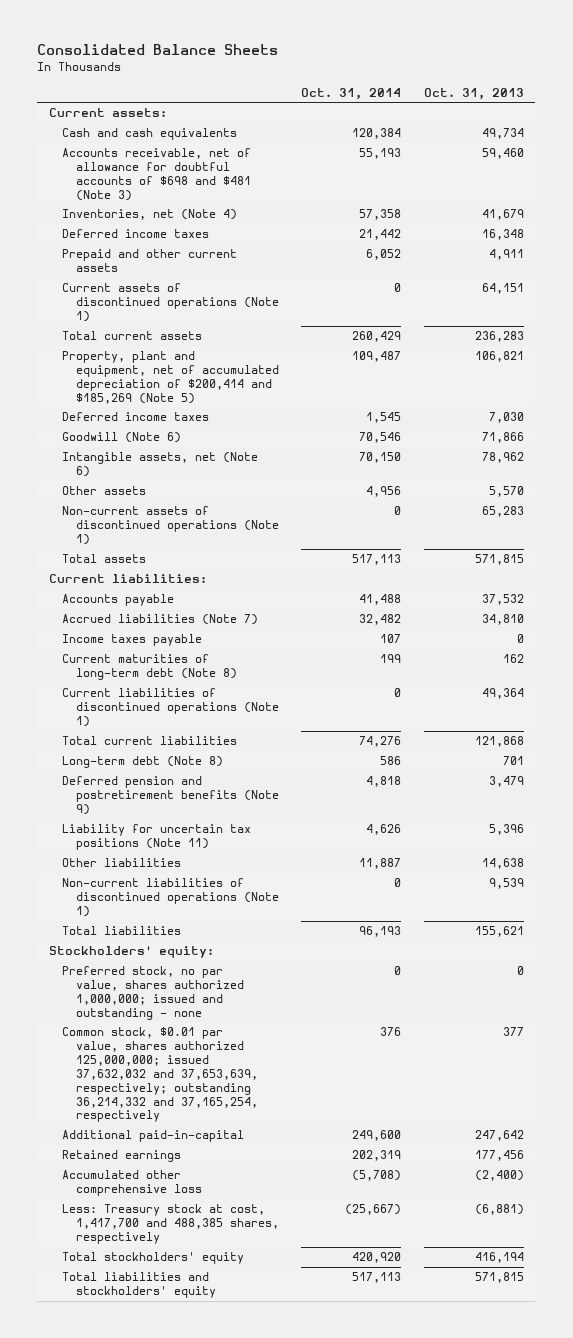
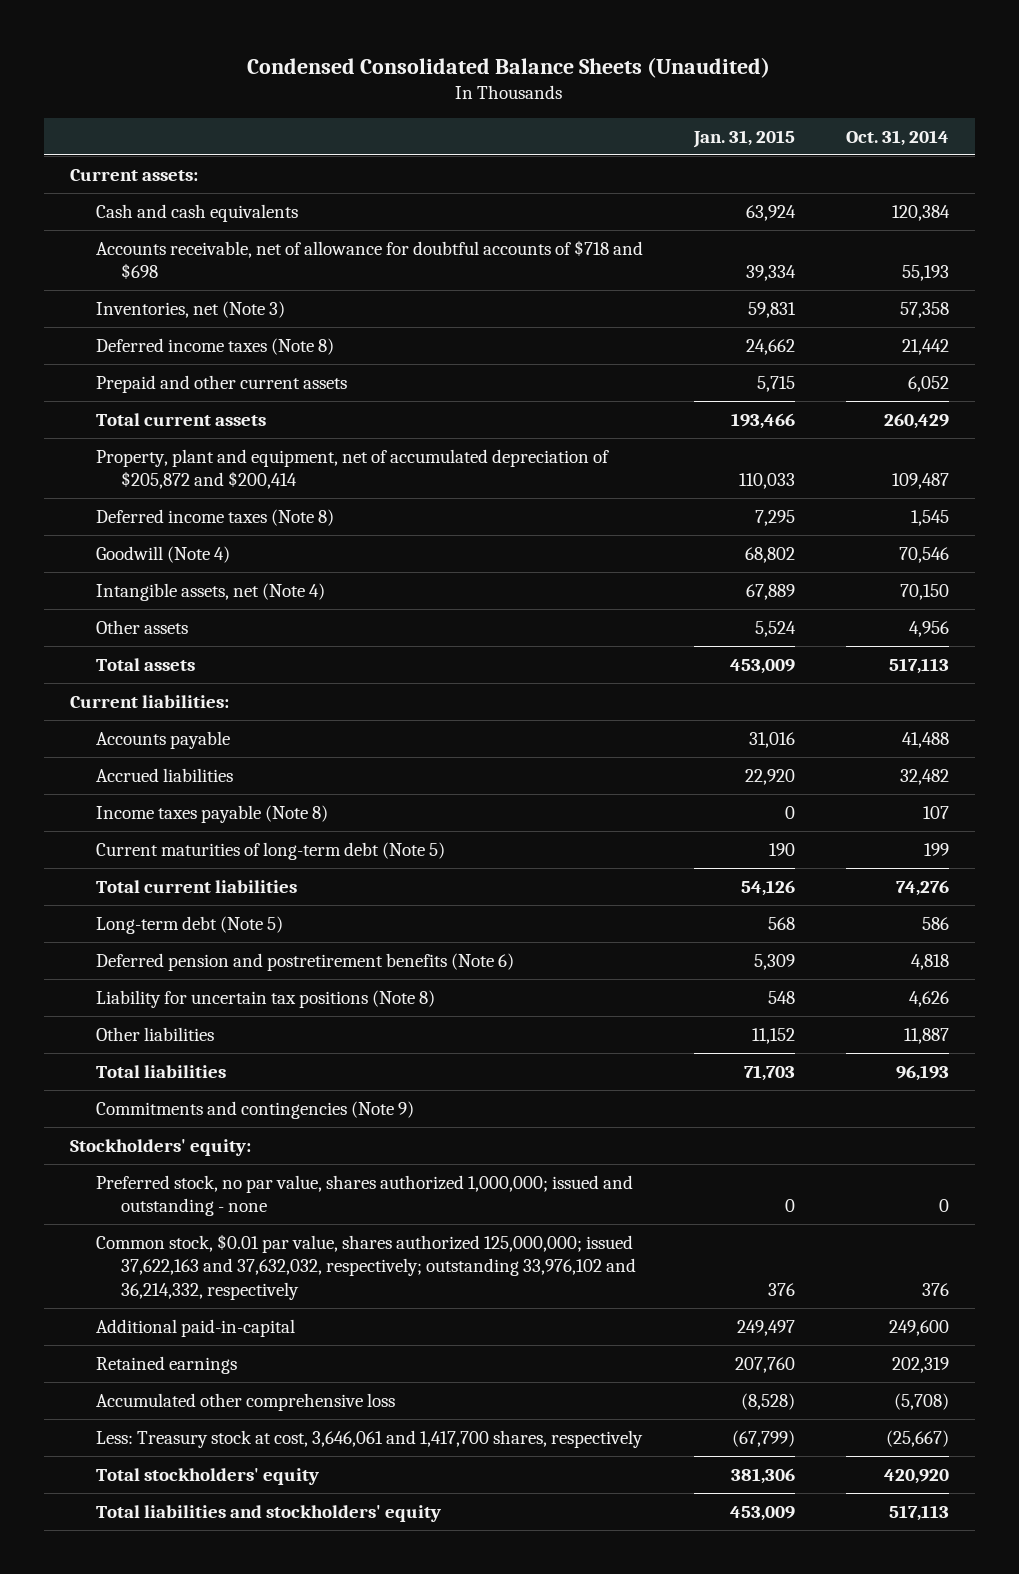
- Consolidated Balance Sheets
+ Condensed Consolidated Balance Sheets (Unaudited)
- | Oct. 31, 2014 | Oct. 31, 2013
+ | Jan. 31, 2015 | Oct. 31, 2014
- Accounts receivable, net of allowance for doubtful accounts of $698 and $481 (Note 3) | 55,193 | 59,460
- Inventories, net (Note 4) | 57,358 | 41,679
- Deferred income taxes | 21,442 | 16,348
+ Accounts receivable, net of allowance for doubtful accounts of $718 and $698 | 39,334 | 55,193
+ Inventories, net (Note 3) | 59,831 | 57,358
+ Deferred income taxes (Note 8) | 24,662 | 21,442
- Current assets of discontinued operations (Note 1) | 0 | 64,151
- Property, plant and equipment, net of accumulated depreciation of $200,414 and $185,269 (Note 5) | 109,487 | 106,821
- Deferred income taxes | 1,545 | 7,030
- Goodwill (Note 6) | 70,546 | 71,866
- Intangible assets, net (Note 6) | 70,150 | 78,962
+ Property, plant and equipment, net of accumulated depreciation of $205,872 and $200,414 | 110,033 | 109,487
+ Deferred income taxes (Note 8) | 7,295 | 1,545
+ Goodwill (Note 4) | 68,802 | 70,546
+ Intangible assets, net (Note 4) | 67,889 | 70,150
- Non-current assets of discontinued operations (Note 1) | 0 | 65,283
- Accrued liabilities (Note 7) | 32,482 | 34,810
- Income taxes payable | 107 | 0
- Current maturities of long-term debt (Note 8) | 199 | 162
- Current liabilities of discontinued operations (Note 1) | 0 | 49,364
+ Accrued liabilities | 22,920 | 32,482
+ Income taxes payable (Note 8) | 0 | 107
+ Current maturities of long-term debt (Note 5) | 190 | 199
- Long-term debt (Note 8) | 586 | 701
- Deferred pension and postretirement benefits (Note 9) | 4,818 | 3,479
- Liability for uncertain tax positions (Note 11) | 4,626 | 5,396
+ Long-term debt (Note 5) | 568 | 586
+ Deferred pension and postretirement benefits (Note 6) | 5,309 | 4,818
+ Liability for uncertain tax positions (Note 8) | 548 | 4,626
- Non-current liabilities of discontinued operations (Note 1) | 0 | 9,539
+ Commitments and contingencies (Note 9)
- Common stock, $0.01 par value, shares authorized 125,000,000; issued 37,632,032 and 37,653,639, respectively; outstanding 36,214,332 and 37,165,254, respectively | 376 | 377
+ Common stock, $0.01 par value, shares authorized 125,000,000; issued 37,622,163 and 37,632,032, respectively; outstanding 33,976,102 and 36,214,332, respectively | 376 | 376
- Less: Treasury stock at cost, 1,417,700 and 488,385 shares, respectively | (25,667) | (6,881)
+ Less: Treasury stock at cost, 3,646,061 and 1,417,700 shares, respectively | (67,799) | (25,667)

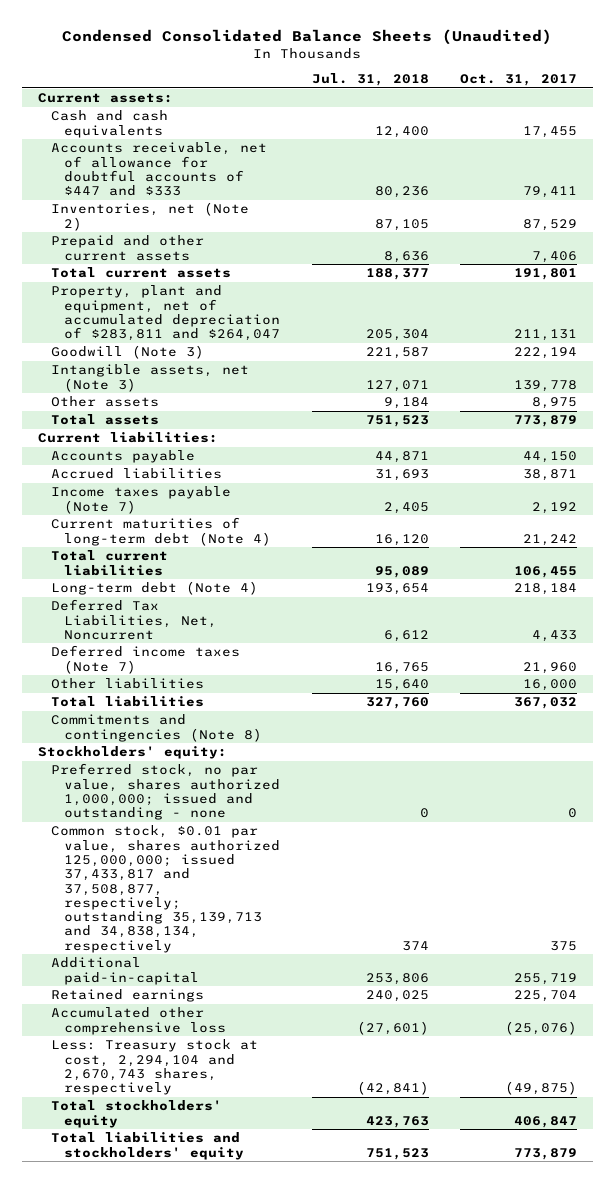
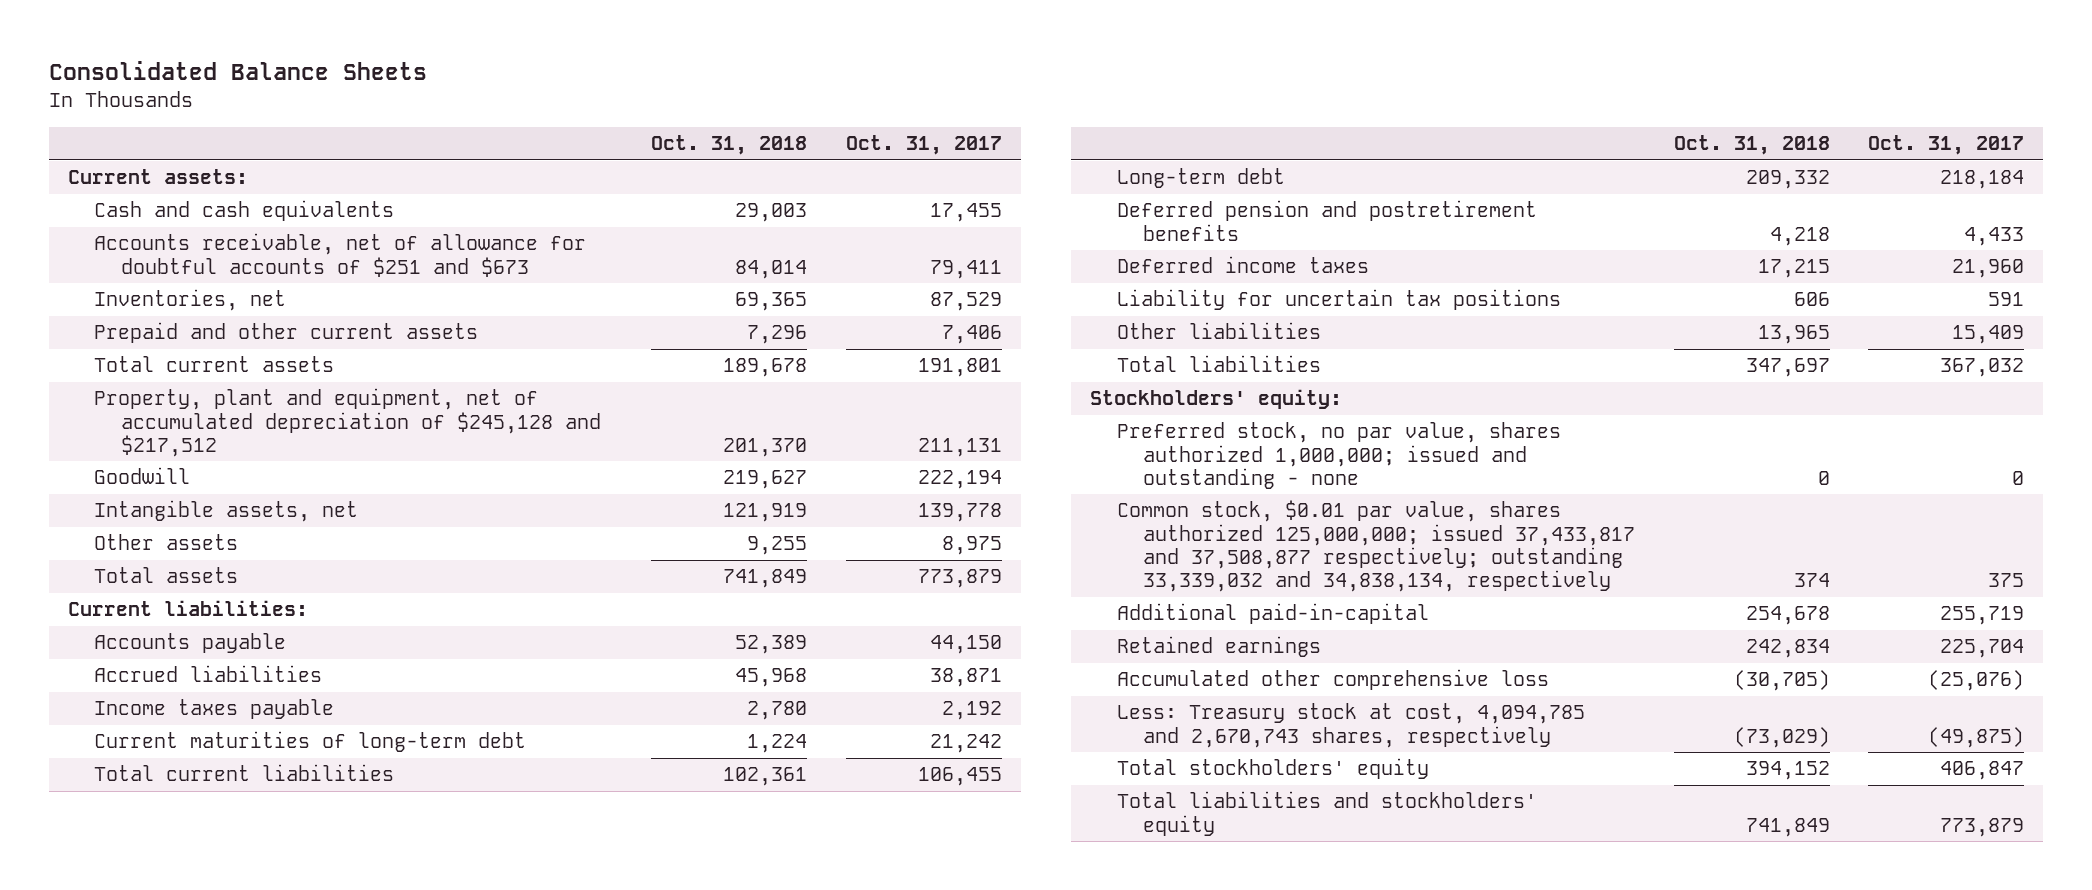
- Condensed Consolidated Balance Sheets (Unaudited)
+ Consolidated Balance Sheets
- | Jul. 31, 2018 | Oct. 31, 2017
+ | Oct. 31, 2018 | Oct. 31, 2017
- Accounts receivable, net of allowance for doubtful accounts of $447 and $333 | 80,236 | 79,411
- Inventories, net (Note 2) | 87,105 | 87,529
+ Accounts receivable, net of allowance for doubtful accounts of $251 and $673 | 84,014 | 79,411
+ Inventories, net | 69,365 | 87,529
- Property, plant and equipment, net of accumulated depreciation of $283,811 and $264,047 | 205,304 | 211,131
- Goodwill (Note 3) | 221,587 | 222,194
- Intangible assets, net (Note 3) | 127,071 | 139,778
+ Property, plant and equipment, net of accumulated depreciation of $245,128 and $217,512 | 201,370 | 211,131
+ Goodwill | 219,627 | 222,194
+ Intangible assets, net | 121,919 | 139,778
- Income taxes payable (Note 7) | 2,405 | 2,192
- Current maturities of long-term debt (Note 4) | 16,120 | 21,242
+ Income taxes payable | 2,780 | 2,192
+ Current maturities of long-term debt | 1,224 | 21,242
- Long-term debt (Note 4) | 193,654 | 218,184
- Deferred Tax Liabilities, Net, Noncurrent | 6,612 | 4,433
- Deferred income taxes (Note 7) | 16,765 | 21,960
- Other liabilities | 15,640 | 16,000
+ Long-term debt | 209,332 | 218,184
+ Deferred pension and postretirement benefits | 4,218 | 4,433
+ Deferred income taxes | 17,215 | 21,960
+ Liability for uncertain tax positions | 606 | 591
+ Other liabilities | 13,965 | 15,409
- Commitments and contingencies (Note 8)
- Common stock, $0.01 par value, shares authorized 125,000,000; issued 37,433,817 and 37,508,877, respectively; outstanding 35,139,713 and 34,838,134, respectively | 374 | 375
+ Common stock, $0.01 par value, shares authorized 125,000,000; issued 37,433,817 and 37,508,877 respectively; outstanding 33,339,032 and 34,838,134, respectively | 374 | 375
- Less: Treasury stock at cost, 2,294,104 and 2,670,743 shares, respectively | (42,841) | (49,875)
+ Less: Treasury stock at cost, 4,094,785 and 2,670,743 shares, respectively | (73,029) | (49,875)

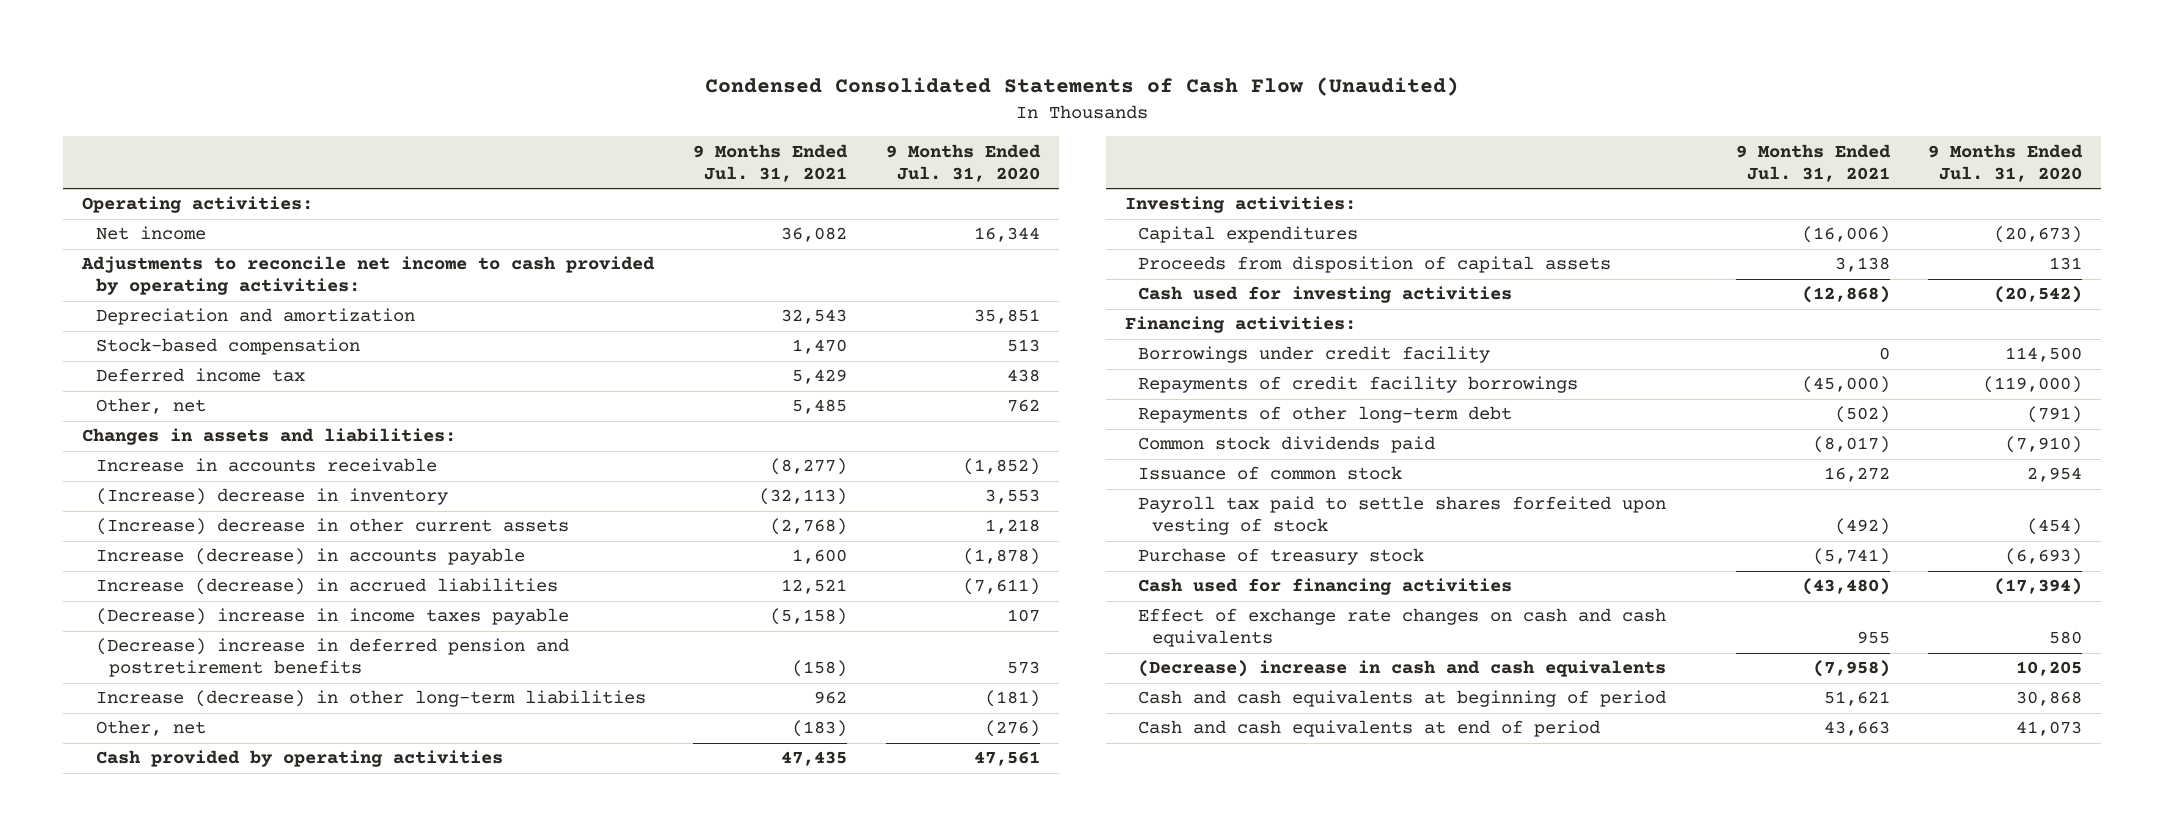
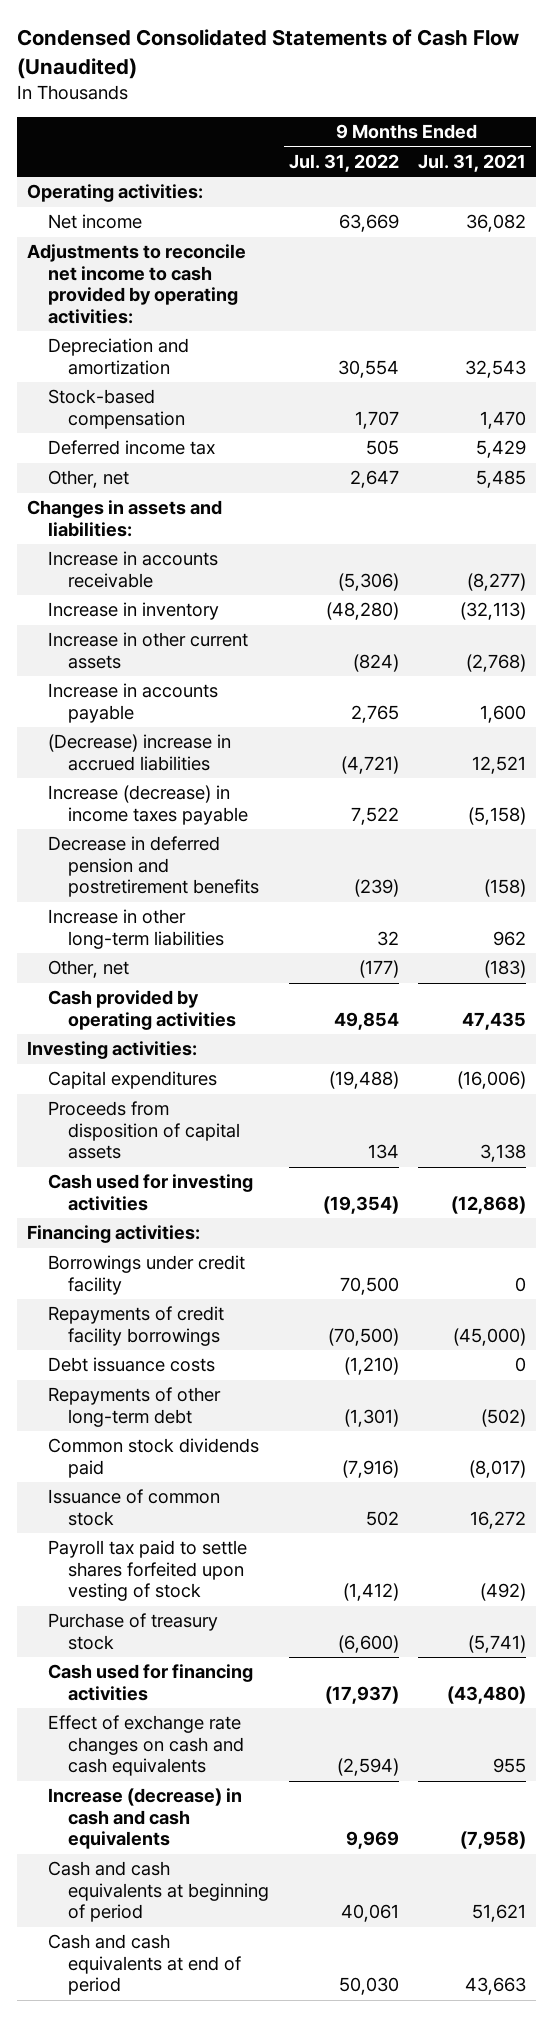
- | 9 Months Ended Jul. 31, 2021 | 9 Months Ended Jul. 31, 2020
+ | 9 Months Ended Jul. 31, 2022 | 9 Months Ended Jul. 31, 2021
- (Increase) decrease in inventory | (32,113) | 3,553
- (Increase) decrease in other current assets | (2,768) | 1,218
- Increase (decrease) in accounts payable | 1,600 | (1,878)
- Increase (decrease) in accrued liabilities | 12,521 | (7,611)
- (Decrease) increase in income taxes payable | (5,158) | 107
- (Decrease) increase in deferred pension and postretirement benefits | (158) | 573
- Increase (decrease) in other long-term liabilities | 962 | (181)
+ Increase in inventory | (48,280) | (32,113)
+ Increase in other current assets | (824) | (2,768)
+ Increase in accounts payable | 2,765 | 1,600
+ (Decrease) increase in accrued liabilities | (4,721) | 12,521
+ Increase (decrease) in income taxes payable | 7,522 | (5,158)
+ Decrease in deferred pension and postretirement benefits | (239) | (158)
+ Increase in other long-term liabilities | 32 | 962
+ Debt issuance costs | (1,210) | 0
- (Decrease) increase in cash and cash equivalents | (7,958) | 10,205
+ Increase (decrease) in cash and cash equivalents | 9,969 | (7,958)

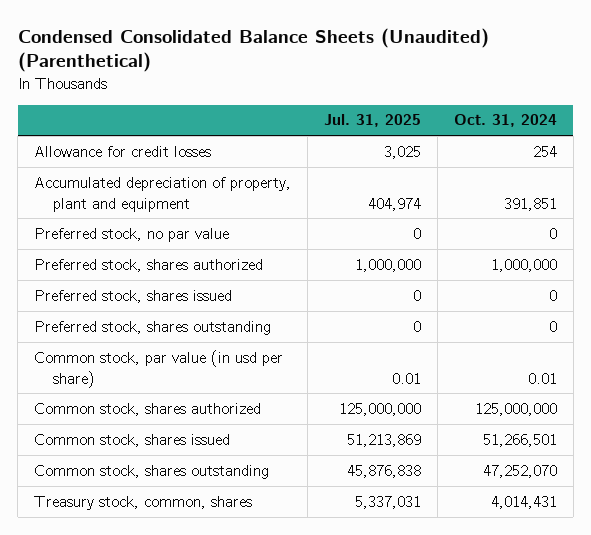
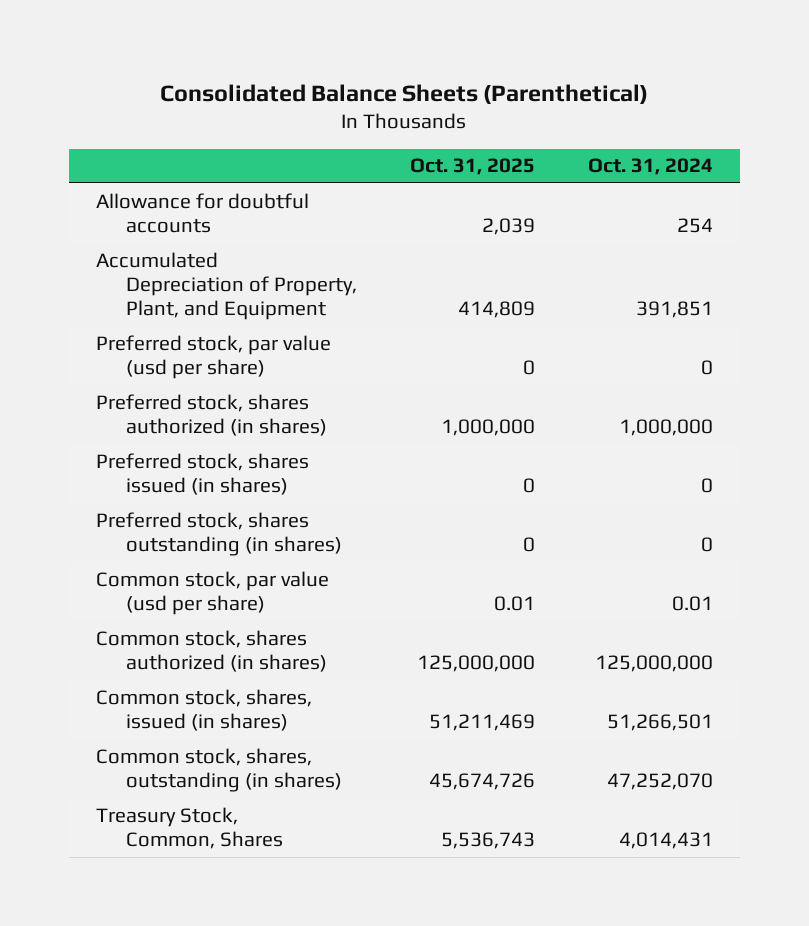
- Condensed Consolidated Balance Sheets (Unaudited) (Parenthetical)
+ Consolidated Balance Sheets (Parenthetical)
- | Jul. 31, 2025 | Oct. 31, 2024
+ | Oct. 31, 2025 | Oct. 31, 2024
- Allowance for credit losses | 3,025 | 254
- Accumulated depreciation of property, plant and equipment | 404,974 | 391,851
- Preferred stock, no par value | 0 | 0
- Preferred stock, shares authorized | 1,000,000 | 1,000,000
- Preferred stock, shares issued | 0 | 0
- Preferred stock, shares outstanding | 0 | 0
- Common stock, par value (in usd per share) | 0.01 | 0.01
- Common stock, shares authorized | 125,000,000 | 125,000,000
- Common stock, shares issued | 51,213,869 | 51,266,501
- Common stock, shares outstanding | 45,876,838 | 47,252,070
- Treasury stock, common, shares | 5,337,031 | 4,014,431
+ Allowance for doubtful accounts | 2,039 | 254
+ Accumulated Depreciation of Property, Plant, and Equipment | 414,809 | 391,851
+ Preferred stock, par value (usd per share) | 0 | 0
+ Preferred stock, shares authorized (in shares) | 1,000,000 | 1,000,000
+ Preferred stock, shares issued (in shares) | 0 | 0
+ Preferred stock, shares outstanding (in shares) | 0 | 0
+ Common stock, par value (usd per share) | 0.01 | 0.01
+ Common stock, shares authorized (in shares) | 125,000,000 | 125,000,000
+ Common stock, shares, issued (in shares) | 51,211,469 | 51,266,501
+ Common stock, shares, outstanding (in shares) | 45,674,726 | 47,252,070
+ Treasury Stock, Common, Shares | 5,536,743 | 4,014,431

